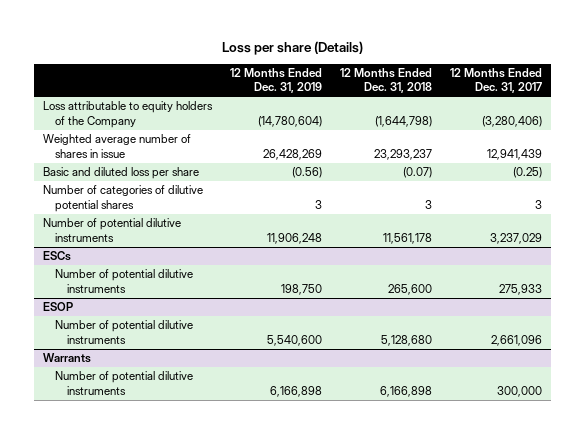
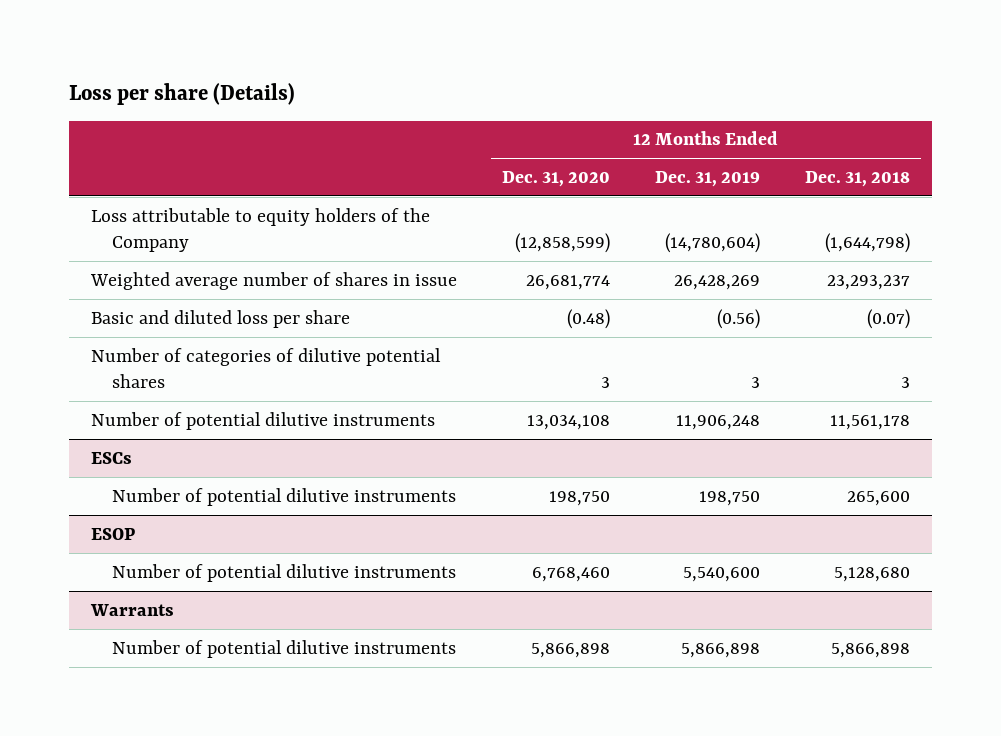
- | 12 Months Ended Dec. 31, 2019 | 12 Months Ended Dec. 31, 2018 | 12 Months Ended Dec. 31, 2017
+ | 12 Months Ended Dec. 31, 2020 | 12 Months Ended Dec. 31, 2019 | 12 Months Ended Dec. 31, 2018
@ Warrants
- Number of potential dilutive instruments | 6,166,898 | 6,166,898 | 300,000
+ Number of potential dilutive instruments | 5,866,898 | 5,866,898 | 5,866,898

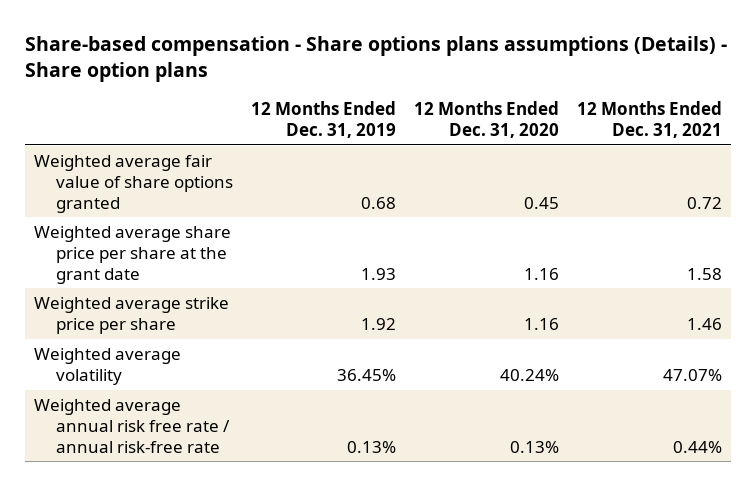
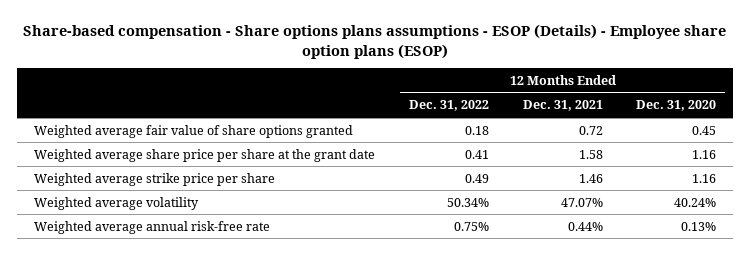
- Share-based compensation - Share options plans assumptions (Details) - Share option plans
+ Share-based compensation - Share options plans assumptions - ESOP (Details) - Employee share option plans (ESOP)
- | 12 Months Ended Dec. 31, 2019 | 12 Months Ended Dec. 31, 2020 | 12 Months Ended Dec. 31, 2021
+ | 12 Months Ended Dec. 31, 2022 | 12 Months Ended Dec. 31, 2021 | 12 Months Ended Dec. 31, 2020
- Weighted average annual risk free rate / annual risk-free rate | 0.13% | 0.13% | 0.44%
+ Weighted average annual risk-free rate | 0.75% | 0.44% | 0.13%

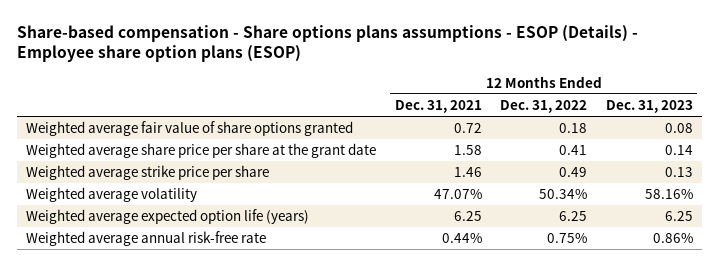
- | 12 Months Ended Dec. 31, 2022 | 12 Months Ended Dec. 31, 2021 | 12 Months Ended Dec. 31, 2020
+ | 12 Months Ended Dec. 31, 2021 | 12 Months Ended Dec. 31, 2022 | 12 Months Ended Dec. 31, 2023
+ Weighted average expected option life (years) | 6.25 | 6.25 | 6.25

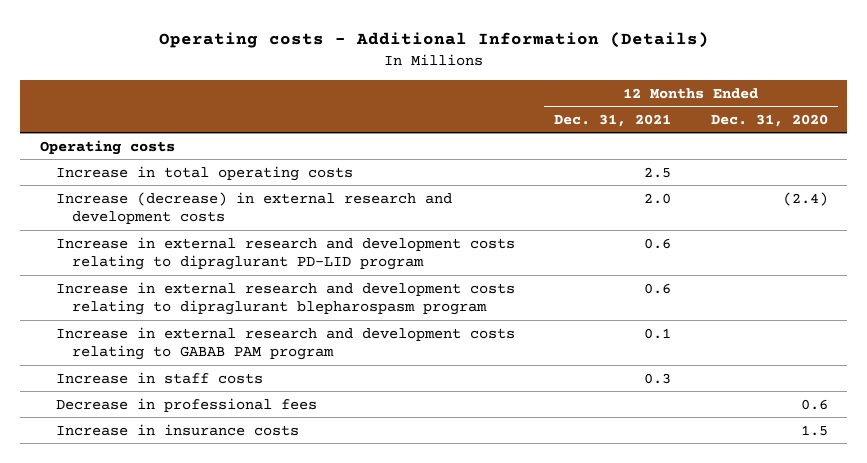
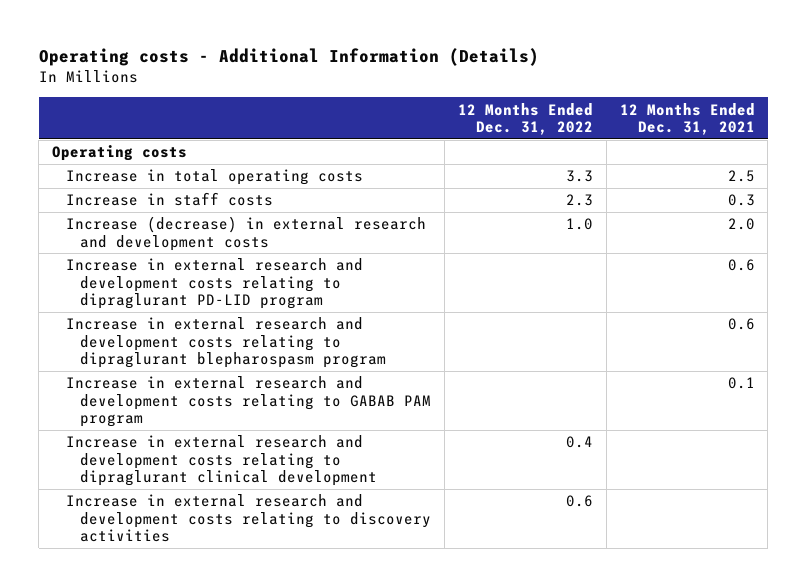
- | 12 Months Ended Dec. 31, 2021 | 12 Months Ended Dec. 31, 2020
+ | 12 Months Ended Dec. 31, 2022 | 12 Months Ended Dec. 31, 2021
moved up: Increase in staff costs | 2.3 | 0.3
- Decrease in professional fees | | 0.6
- Increase in insurance costs | | 1.5
+ Increase in external research and development costs relating to dipraglurant clinical development | 0.4 |
+ Increase in external research and development costs relating to discovery activities | 0.6 |

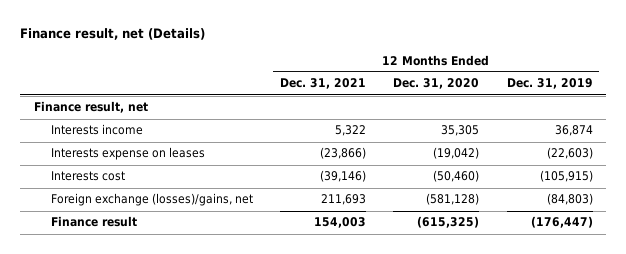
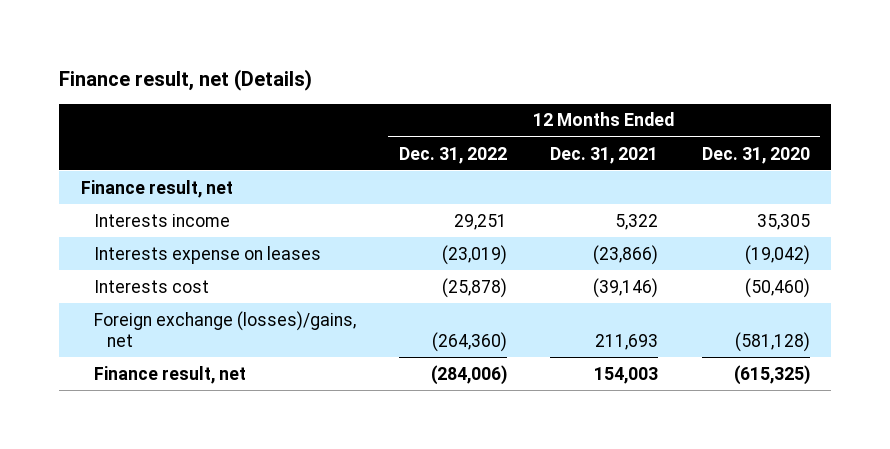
- | 12 Months Ended Dec. 31, 2021 | 12 Months Ended Dec. 31, 2020 | 12 Months Ended Dec. 31, 2019
+ | 12 Months Ended Dec. 31, 2022 | 12 Months Ended Dec. 31, 2021 | 12 Months Ended Dec. 31, 2020
- Finance result | 154,003 | (615,325) | (176,447)
+ Finance result, net | (284,006) | 154,003 | (615,325)

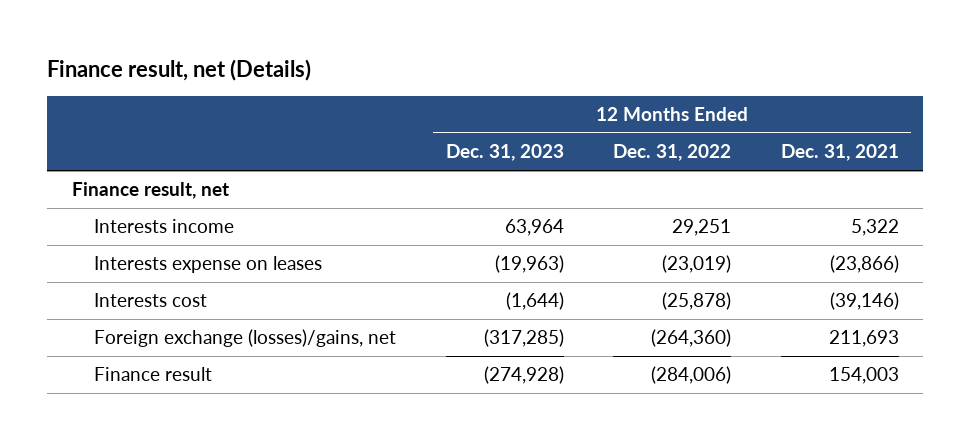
- | 12 Months Ended Dec. 31, 2022 | 12 Months Ended Dec. 31, 2021 | 12 Months Ended Dec. 31, 2020
+ | 12 Months Ended Dec. 31, 2023 | 12 Months Ended Dec. 31, 2022 | 12 Months Ended Dec. 31, 2021
- Finance result, net | (284,006) | 154,003 | (615,325)
+ Finance result | (274,928) | (284,006) | 154,003

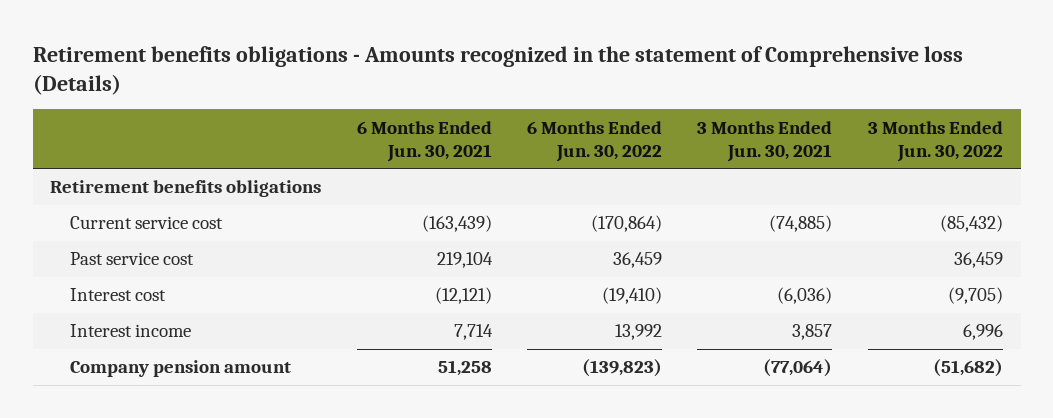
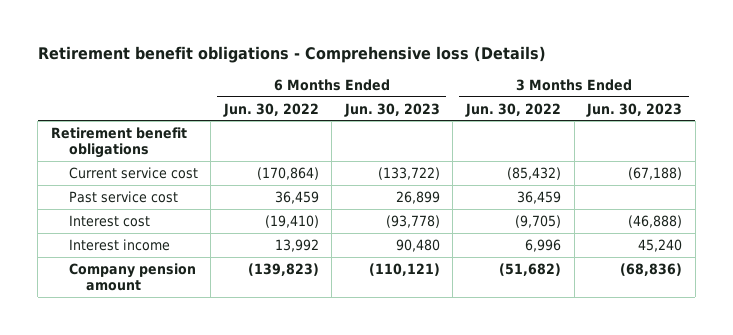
- Retirement benefits obligations - Amounts recognized in the statement of Comprehensive loss (Details)
+ Retirement benefit obligations - Comprehensive loss (Details)
- | 6 Months Ended Jun. 30, 2021 | 6 Months Ended Jun. 30, 2022 | 3 Months Ended Jun. 30, 2021 | 3 Months Ended Jun. 30, 2022
+ | 6 Months Ended Jun. 30, 2022 | 6 Months Ended Jun. 30, 2023 | 3 Months Ended Jun. 30, 2022 | 3 Months Ended Jun. 30, 2023
- Retirement benefits obligations
+ Retirement benefit obligations

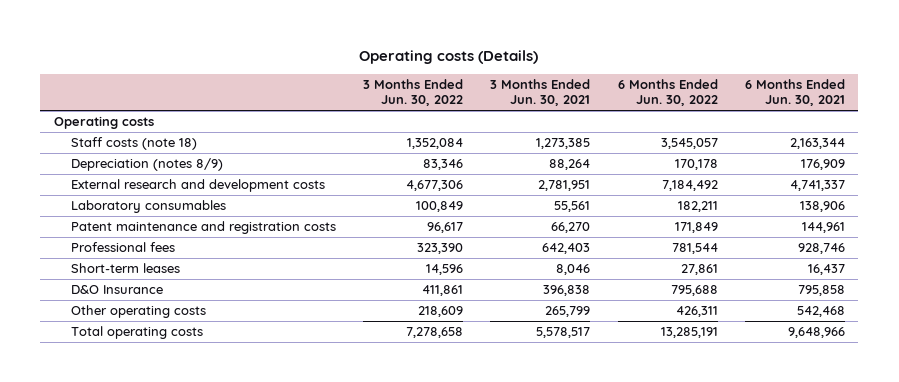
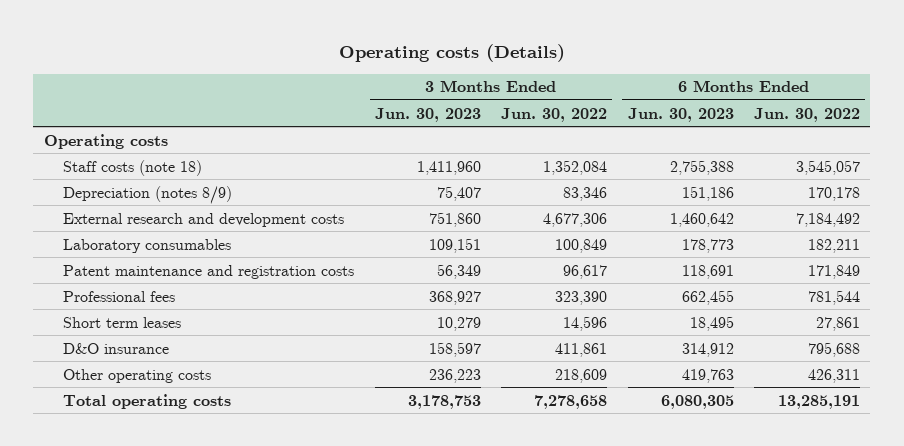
- | 3 Months Ended Jun. 30, 2022 | 3 Months Ended Jun. 30, 2021 | 6 Months Ended Jun. 30, 2022 | 6 Months Ended Jun. 30, 2021
+ | 3 Months Ended Jun. 30, 2023 | 3 Months Ended Jun. 30, 2022 | 6 Months Ended Jun. 30, 2023 | 6 Months Ended Jun. 30, 2022
- Short-term leases | 14,596 | 8,046 | 27,861 | 16,437
- D&O Insurance | 411,861 | 396,838 | 795,688 | 795,858
+ Short term leases | 10,279 | 14,596 | 18,495 | 27,861
+ D&O insurance | 158,597 | 411,861 | 314,912 | 795,688

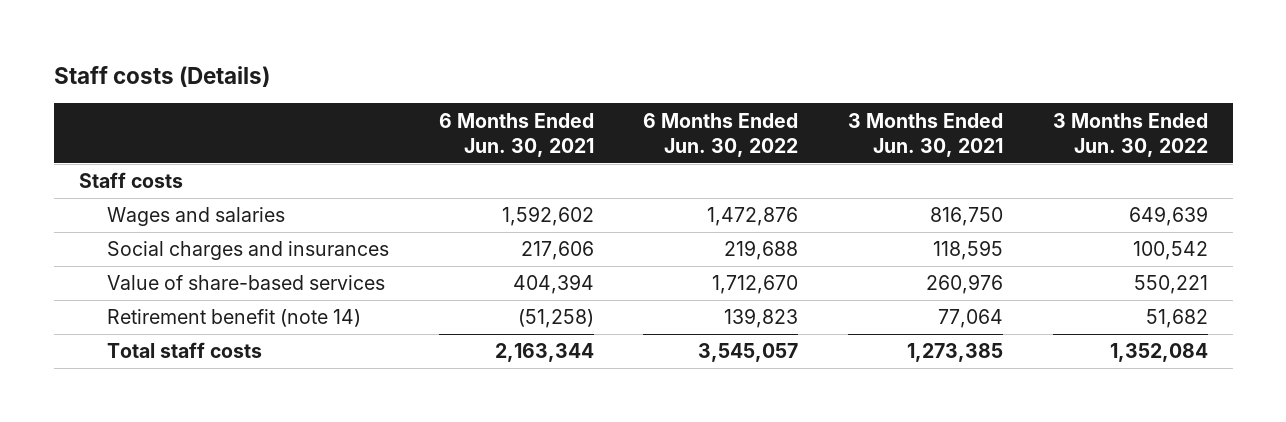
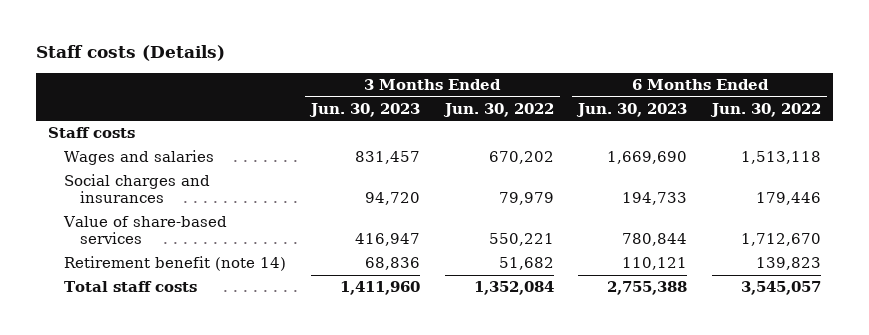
- | 6 Months Ended Jun. 30, 2021 | 6 Months Ended Jun. 30, 2022 | 3 Months Ended Jun. 30, 2021 | 3 Months Ended Jun. 30, 2022
+ | 3 Months Ended Jun. 30, 2023 | 3 Months Ended Jun. 30, 2022 | 6 Months Ended Jun. 30, 2023 | 6 Months Ended Jun. 30, 2022
- Wages and salaries | 1,592,602 | 1,472,876 | 816,750 | 649,639
- Social charges and insurances | 217,606 | 219,688 | 118,595 | 100,542
+ Wages and salaries | 831,457 | 670,202 | 1,669,690 | 1,513,118
+ Social charges and insurances | 94,720 | 79,979 | 194,733 | 179,446

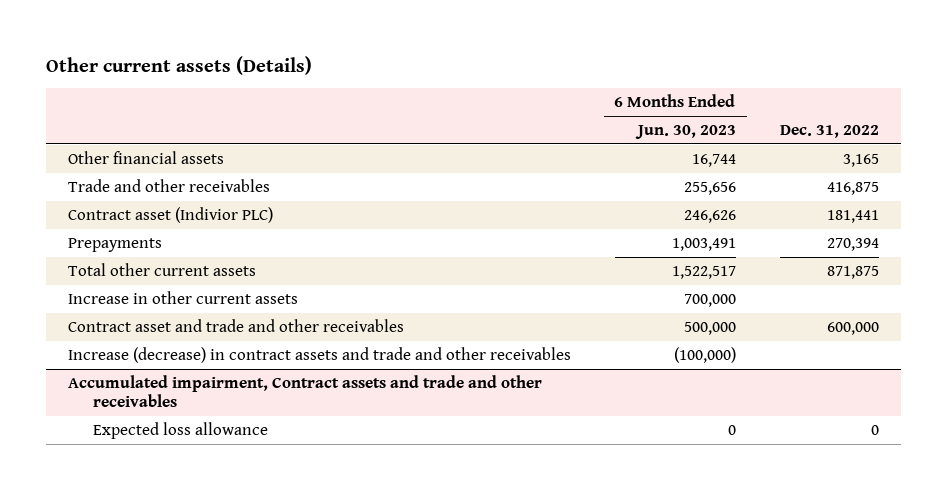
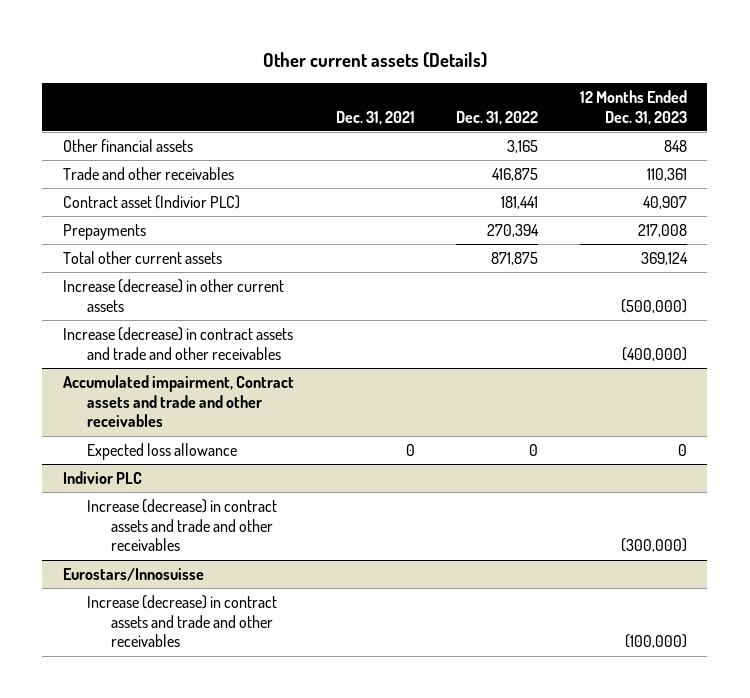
- | 6 Months Ended Jun. 30, 2023 | Dec. 31, 2022
+ | Dec. 31, 2021 | Dec. 31, 2022 | 12 Months Ended Dec. 31, 2023
- Increase in other current assets | 700,000 |
- Contract asset and trade and other receivables | 500,000 | 600,000
+ Increase (decrease) in other current assets | | | (500,000)
+ Indivior PLC
+ Increase (decrease) in contract assets and trade and other receivables | | | (300,000)
+ Eurostars/Innosuisse
+ Increase (decrease) in contract assets and trade and other receivables | | | (100,000)

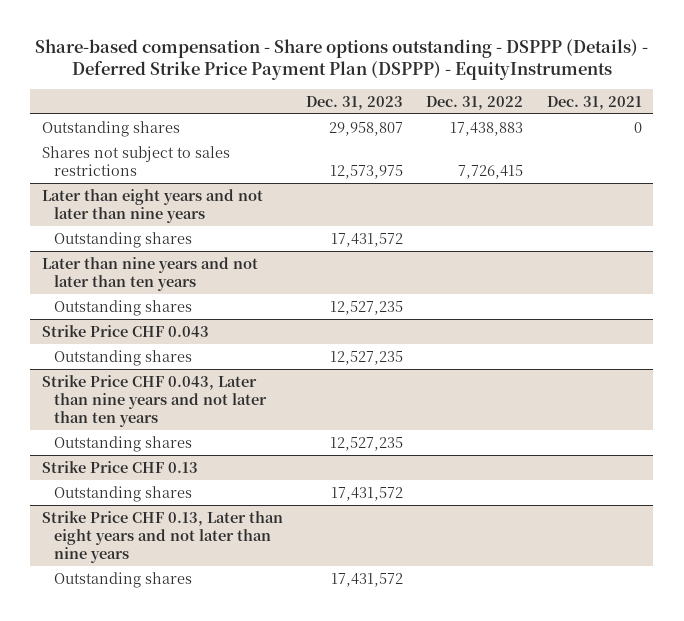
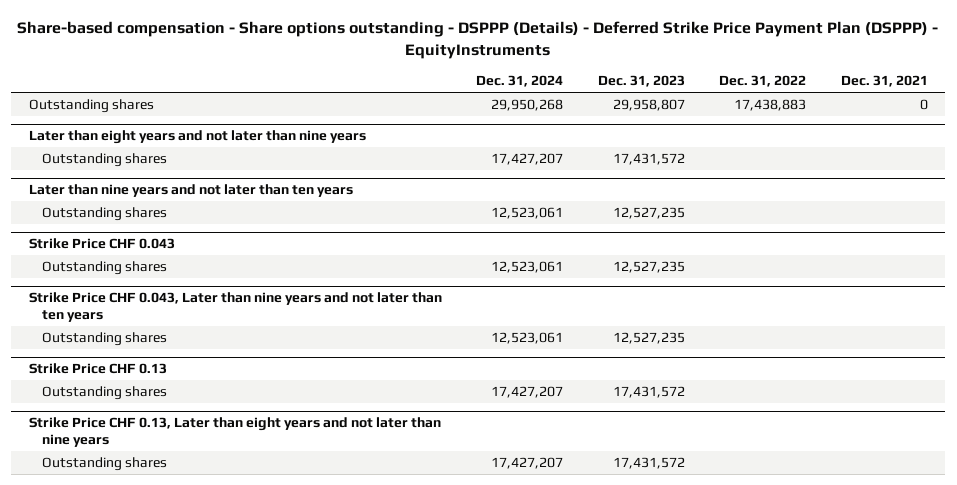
- | Dec. 31, 2023 | Dec. 31, 2022 | Dec. 31, 2021
+ | Dec. 31, 2024 | Dec. 31, 2023 | Dec. 31, 2022 | Dec. 31, 2021
- Shares not subject to sales restrictions | 12,573,975 | 7,726,415 |

